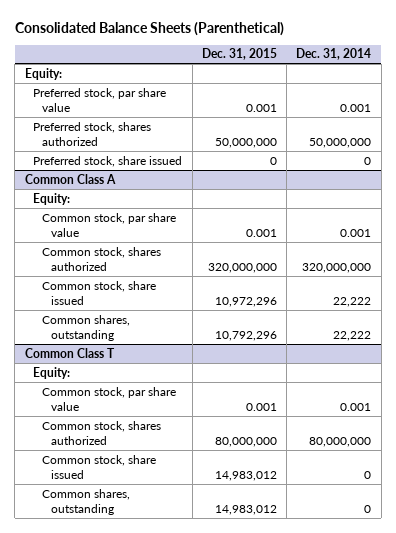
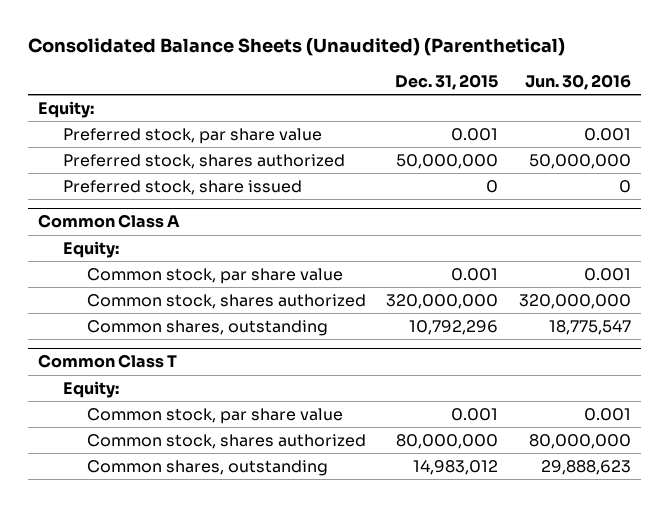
- Consolidated Balance Sheets (Parenthetical)
+ Consolidated Balance Sheets (Unaudited) (Parenthetical)
- | Dec. 31, 2015 | Dec. 31, 2014
+ | Dec. 31, 2015 | Jun. 30, 2016
@ Common Class A
- Common stock, share issued | 10,972,296 | 22,222
@ Common Class T
- Common stock, share issued | 14,983,012 | 0

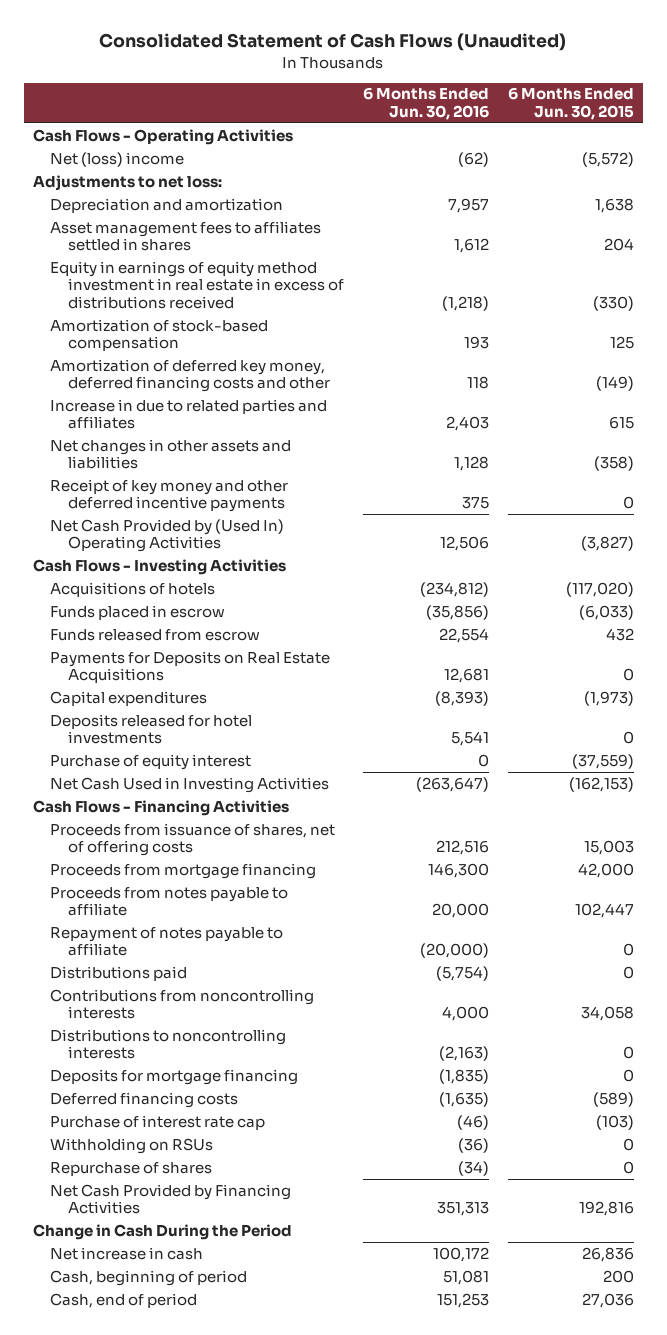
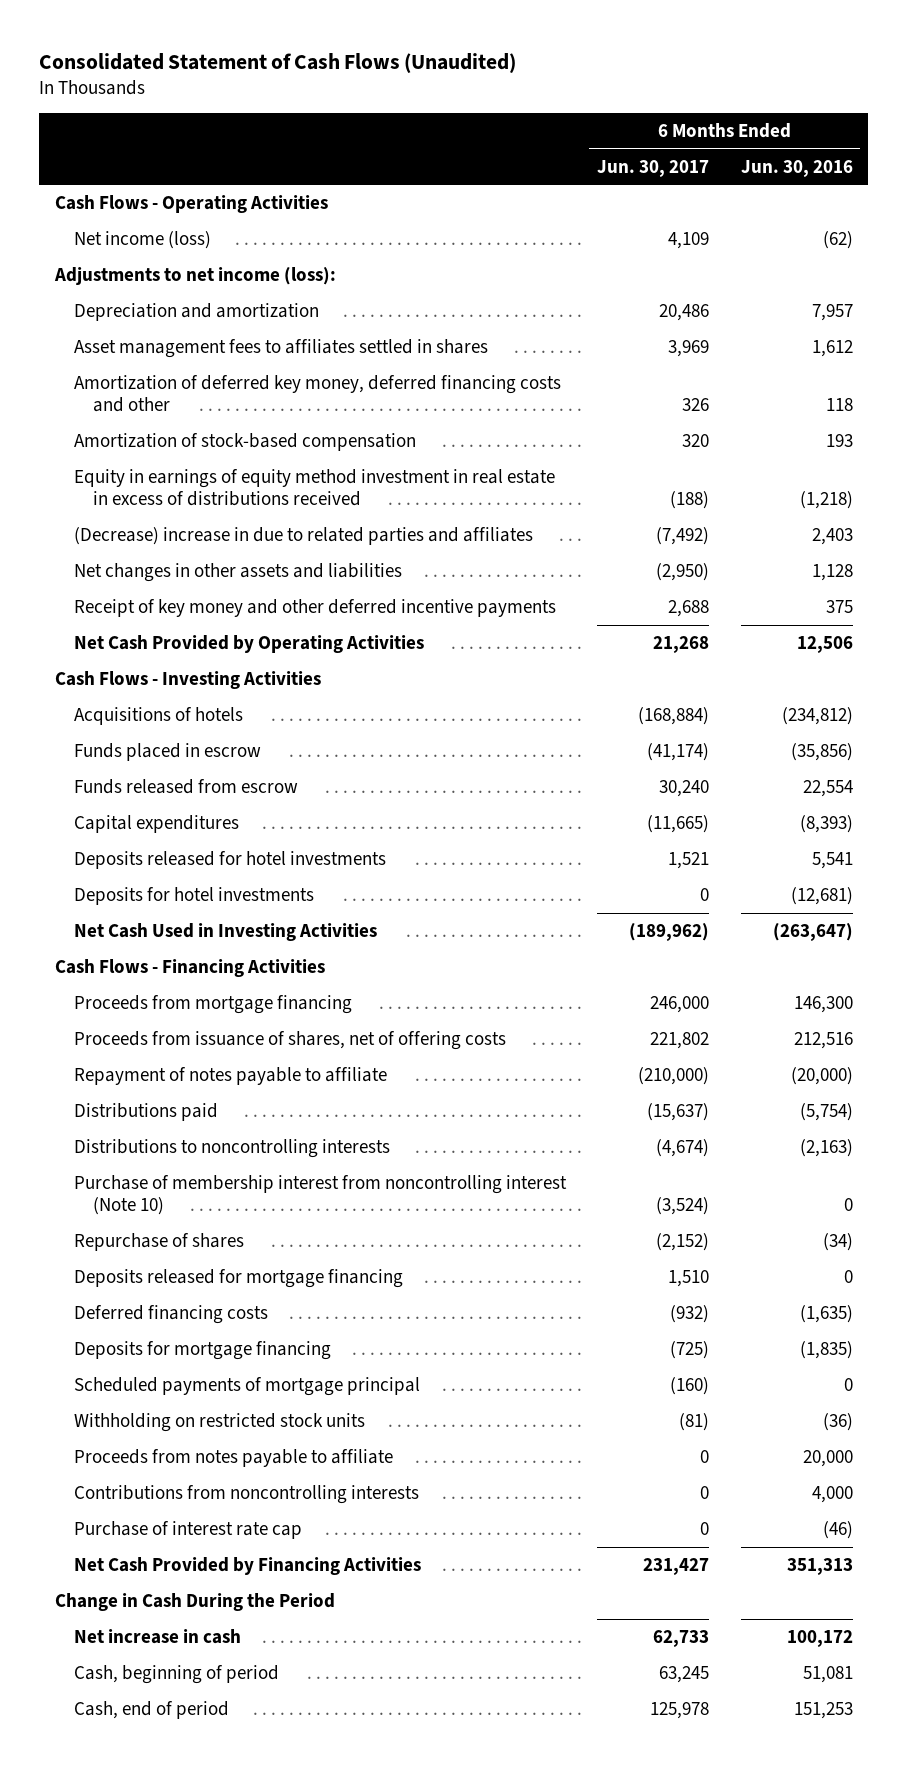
- | 6 Months Ended Jun. 30, 2016 | 6 Months Ended Jun. 30, 2015
+ | 6 Months Ended Jun. 30, 2017 | 6 Months Ended Jun. 30, 2016
- Net (loss) income | (62) | (5,572)
- Adjustments to net loss:
+ Net income (loss) | 4,109 | (62)
+ Adjustments to net income (loss):
- Increase in due to related parties and affiliates | 2,403 | 615
moved down: Amortization of stock-based compensation | 320 | 193
moved down: Equity in earnings of equity method investment in real estate in excess of distributions received | (188) | (1,218)
+ (Decrease) increase in due to related parties and affiliates | (7,492) | 2,403
- Net Cash Provided by (Used In) Operating Activities | 12,506 | (3,827)
+ Net Cash Provided by Operating Activities | 21,268 | 12,506
- Payments for Deposits on Real Estate Acquisitions | 12,681 | 0
- Purchase of equity interest | 0 | (37,559)
+ Deposits for hotel investments | 0 | (12,681)
moved down: Proceeds from issuance of shares, net of offering costs | 221,802 | 212,516
+ Purchase of membership interest from noncontrolling interest (Note 10) | (3,524) | 0
moved up: Repurchase of shares | (2,152) | (34)
+ Deposits released for mortgage financing | 1,510 | 0
moved down: Deposits for mortgage financing | (725) | (1,835)
+ Scheduled payments of mortgage principal | (160) | 0
+ Withholding on restricted stock units | (81) | (36)
moved down: Proceeds from notes payable to affiliate | 0 | 20,000
moved down: Contributions from noncontrolling interests | 0 | 4,000
- Withholding on RSUs | (36) | 0

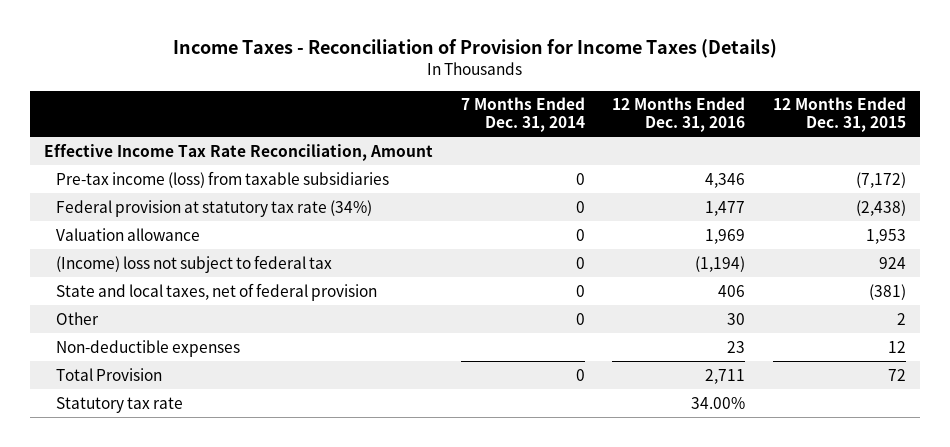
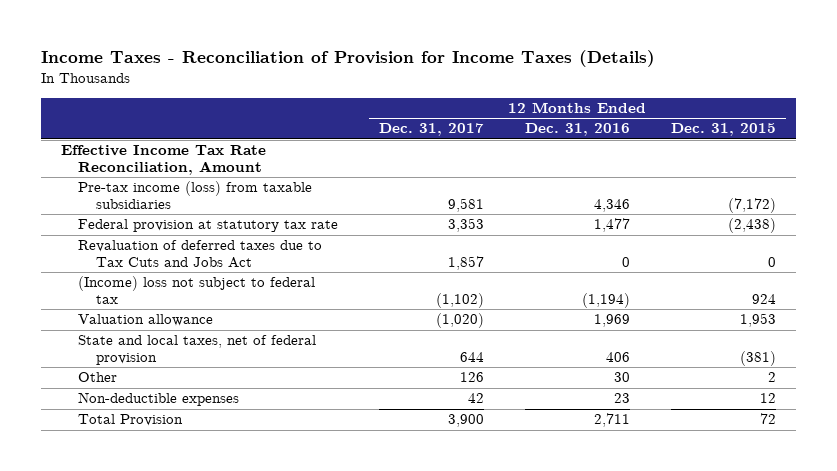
- | 7 Months Ended Dec. 31, 2014 | 12 Months Ended Dec. 31, 2016 | 12 Months Ended Dec. 31, 2015
+ | 12 Months Ended Dec. 31, 2017 | 12 Months Ended Dec. 31, 2016 | 12 Months Ended Dec. 31, 2015
- Federal provision at statutory tax rate (34%) | 0 | 1,477 | (2,438)
+ Federal provision at statutory tax rate | 3,353 | 1,477 | (2,438)
+ Revaluation of deferred taxes due to Tax Cuts and Jobs Act | 1,857 | 0 | 0
moved down: Valuation allowance | (1,020) | 1,969 | 1,953
- Statutory tax rate | | 34.00% |

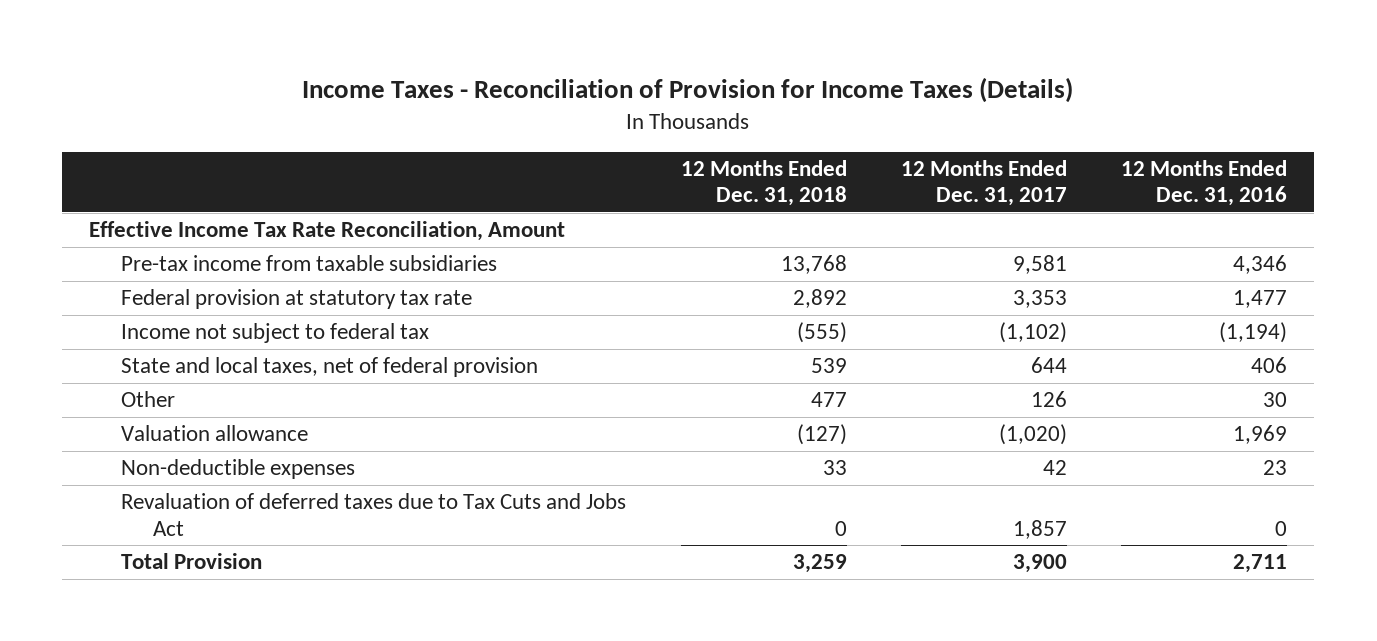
- | 12 Months Ended Dec. 31, 2017 | 12 Months Ended Dec. 31, 2016 | 12 Months Ended Dec. 31, 2015
+ | 12 Months Ended Dec. 31, 2018 | 12 Months Ended Dec. 31, 2017 | 12 Months Ended Dec. 31, 2016
- Pre-tax income (loss) from taxable subsidiaries | 9,581 | 4,346 | (7,172)
+ Pre-tax income from taxable subsidiaries | 13,768 | 9,581 | 4,346
- (Income) loss not subject to federal tax | (1,102) | (1,194) | 924
+ Income not subject to federal tax | (555) | (1,102) | (1,194)
moved down: Valuation allowance | (127) | (1,020) | 1,969
moved down: Revaluation of deferred taxes due to Tax Cuts and Jobs Act | 0 | 1,857 | 0

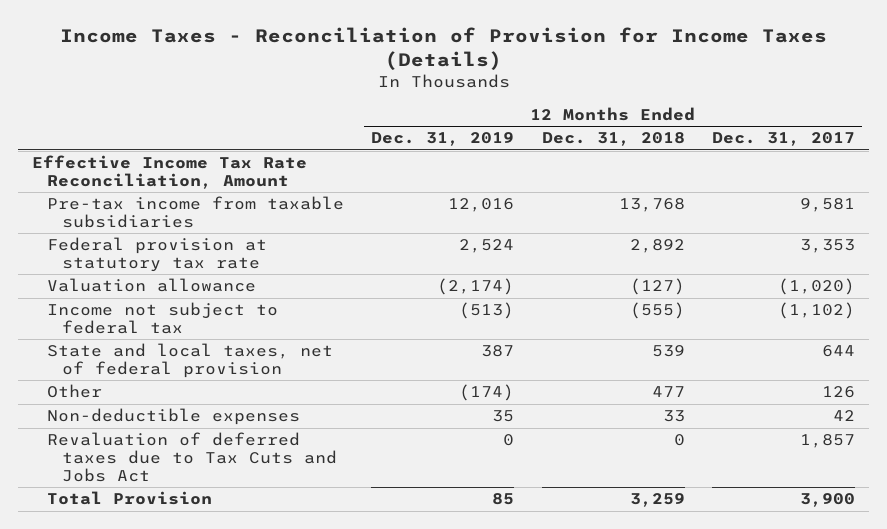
- | 12 Months Ended Dec. 31, 2018 | 12 Months Ended Dec. 31, 2017 | 12 Months Ended Dec. 31, 2016
+ | 12 Months Ended Dec. 31, 2019 | 12 Months Ended Dec. 31, 2018 | 12 Months Ended Dec. 31, 2017
moved up: Valuation allowance | (2,174) | (127) | (1,020)

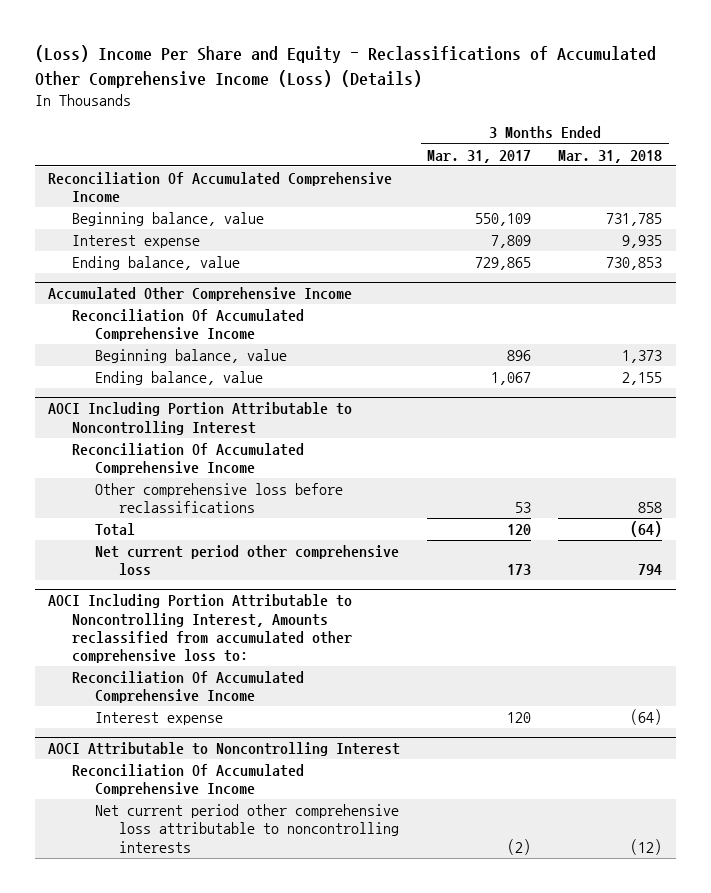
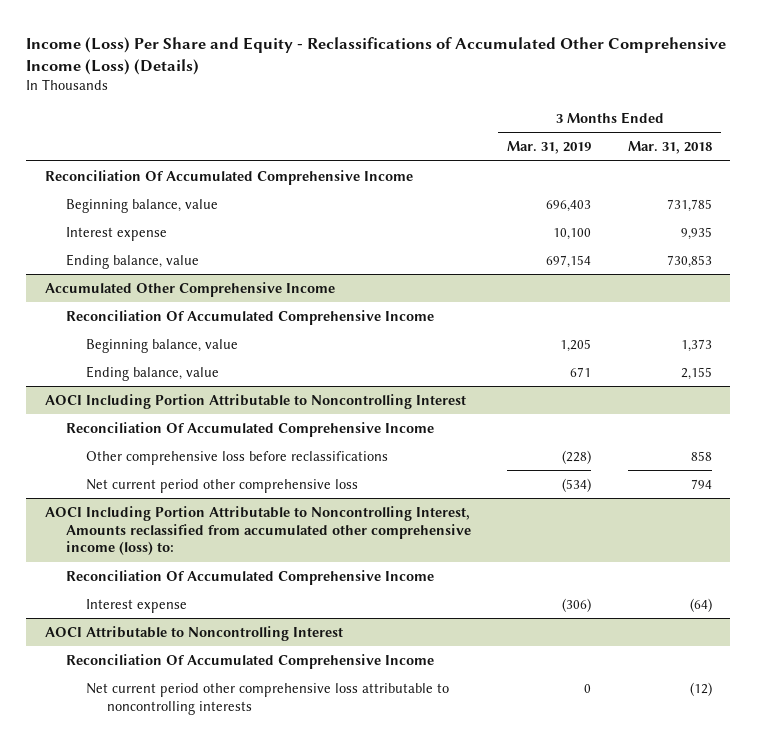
- (Loss) Income Per Share and Equity - Reclassifications of Accumulated Other Comprehensive Income (Loss) (Details)
+ Income (Loss) Per Share and Equity - Reclassifications of Accumulated Other Comprehensive Income (Loss) (Details)
- | 3 Months Ended Mar. 31, 2017 | 3 Months Ended Mar. 31, 2018
+ | 3 Months Ended Mar. 31, 2019 | 3 Months Ended Mar. 31, 2018
@ AOCI Including Portion Attributable to Noncontrolling Interest
- Total | 120 | (64)
- AOCI Including Portion Attributable to Noncontrolling Interest, Amounts reclassified from accumulated other comprehensive loss to:
+ AOCI Including Portion Attributable to Noncontrolling Interest, Amounts reclassified from accumulated other comprehensive income (loss) to:

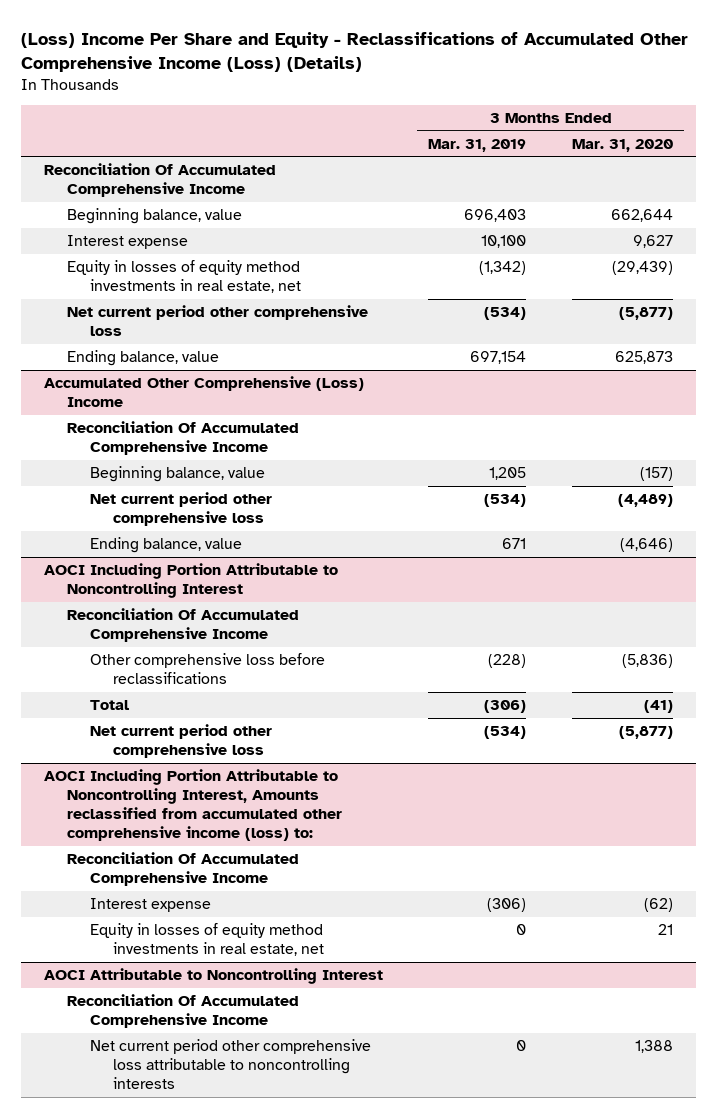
- Income (Loss) Per Share and Equity - Reclassifications of Accumulated Other Comprehensive Income (Loss) (Details)
+ (Loss) Income Per Share and Equity - Reclassifications of Accumulated Other Comprehensive Income (Loss) (Details)
- | 3 Months Ended Mar. 31, 2019 | 3 Months Ended Mar. 31, 2018
+ | 3 Months Ended Mar. 31, 2019 | 3 Months Ended Mar. 31, 2020
+ Equity in losses of equity method investments in real estate, net | (1,342) | (29,439)
+ Net current period other comprehensive loss | (534) | (5,877)
- Accumulated Other Comprehensive Income
+ Accumulated Other Comprehensive (Loss) Income
+ Net current period other comprehensive loss | (534) | (4,489)
@ AOCI Including Portion Attributable to Noncontrolling Interest
+ Total | (306) | (41)
@ AOCI Including Portion Attributable to Noncontrolling Interest, Amounts reclassified from accumulated other comprehensive income (loss) to:
+ Equity in losses of equity method investments in real estate, net | 0 | 21

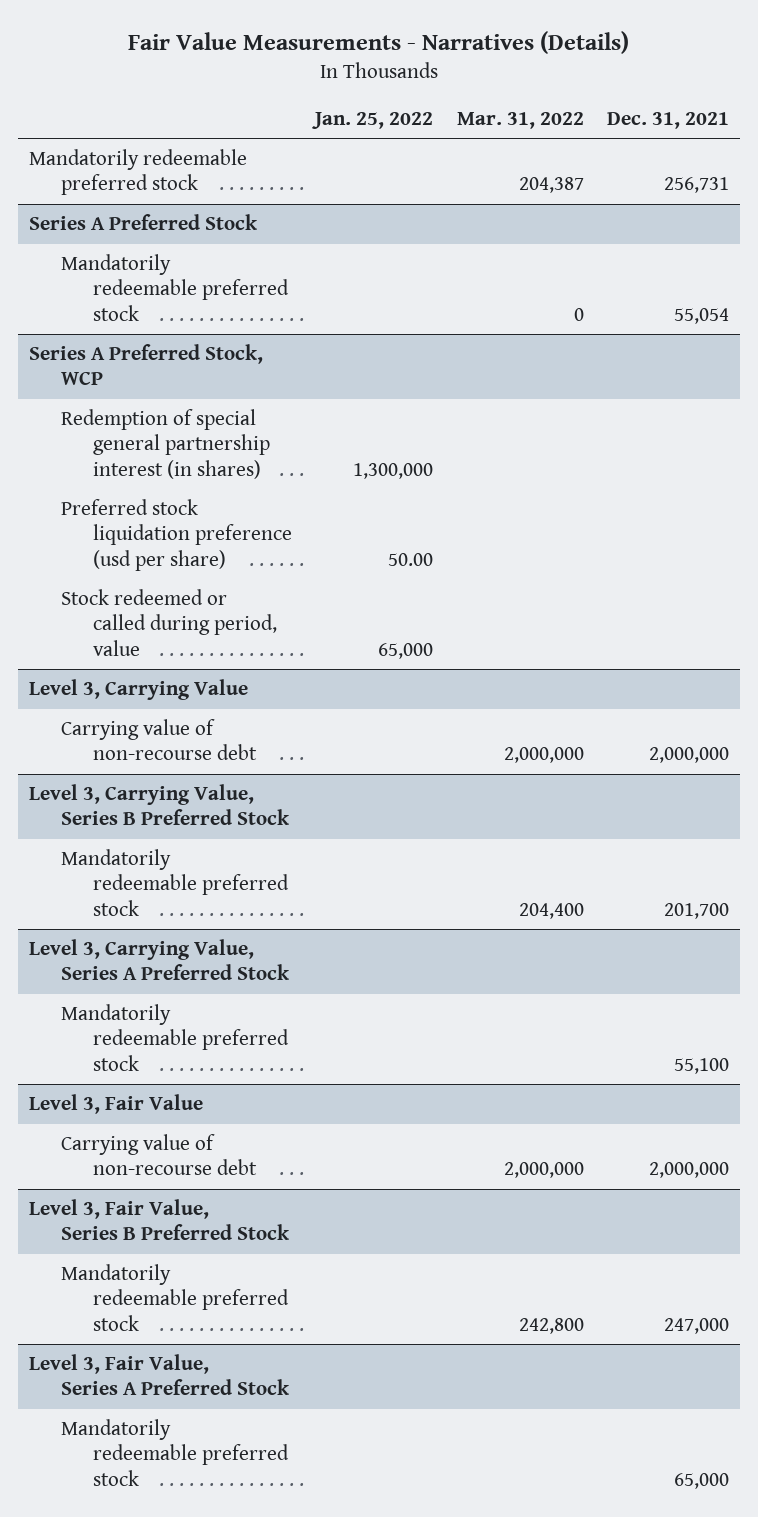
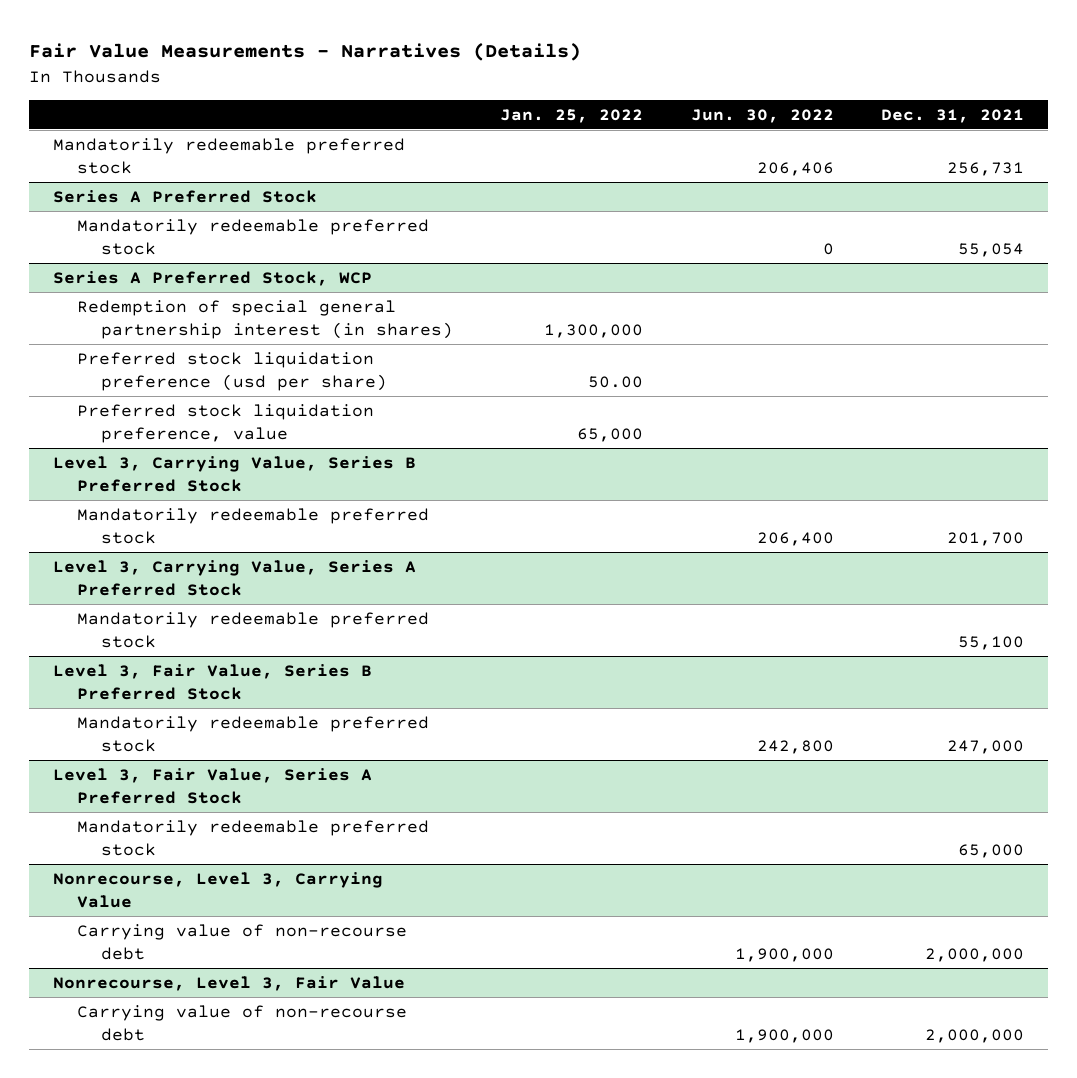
- | Jan. 25, 2022 | Mar. 31, 2022 | Dec. 31, 2021
+ | Jan. 25, 2022 | Jun. 30, 2022 | Dec. 31, 2021
@ Series A Preferred Stock, WCP
- Stock redeemed or called during period, value | 65,000 | |
- Level 3, Carrying Value
- Carrying value of non-recourse debt | | 2,000,000 | 2,000,000
@ Series A Preferred Stock, WCP
+ Preferred stock liquidation preference, value | 65,000 | |
- Level 3, Fair Value
- Carrying value of non-recourse debt | | 2,000,000 | 2,000,000
+ Nonrecourse, Level 3, Carrying Value
+ Carrying value of non-recourse debt | | 1,900,000 | 2,000,000
+ Nonrecourse, Level 3, Fair Value
+ Carrying value of non-recourse debt | | 1,900,000 | 2,000,000

